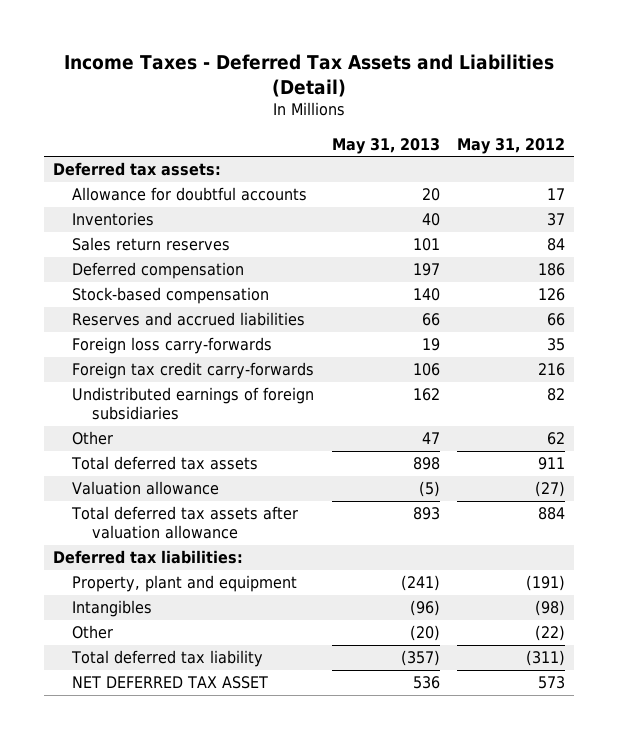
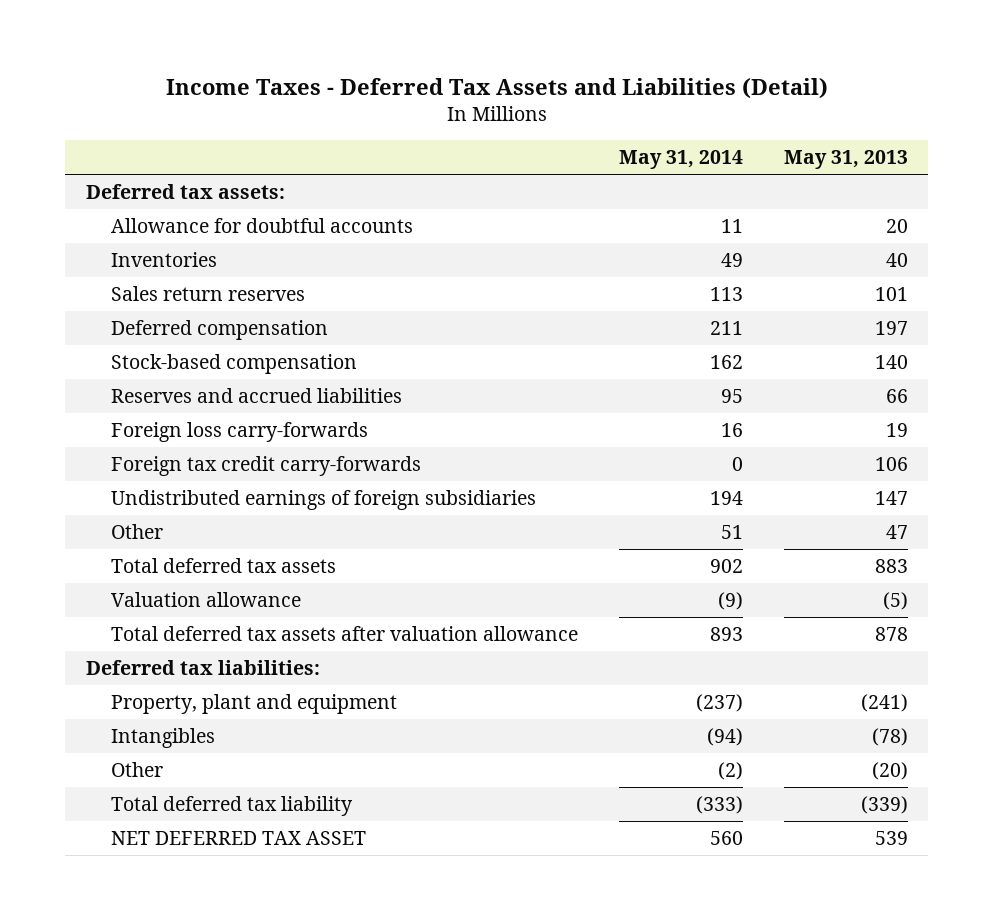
- | May 31, 2013 | May 31, 2012
+ | May 31, 2014 | May 31, 2013
- Undistributed earnings of foreign subsidiaries | 162 | 82
+ Undistributed earnings of foreign subsidiaries | 194 | 147
- Total deferred tax assets | 898 | 911
+ Total deferred tax assets | 902 | 883
- Total deferred tax assets after valuation allowance | 893 | 884
+ Total deferred tax assets after valuation allowance | 893 | 878
- Intangibles | (96) | (98)
+ Intangibles | (94) | (78)
- Total deferred tax liability | (357) | (311)
- NET DEFERRED TAX ASSET | 536 | 573
+ Total deferred tax liability | (333) | (339)
+ NET DEFERRED TAX ASSET | 560 | 539

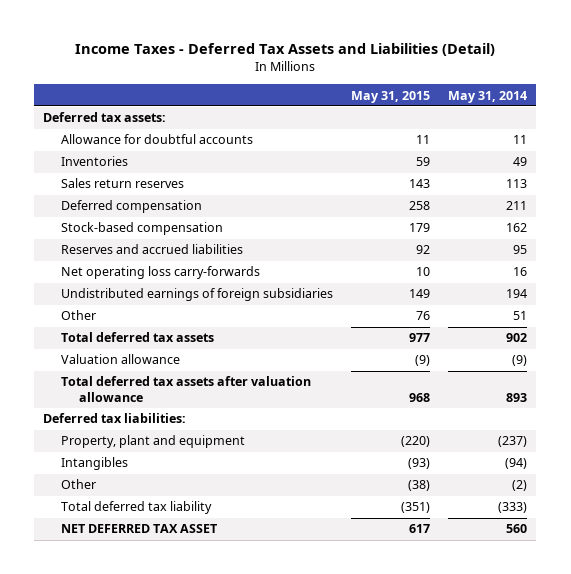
- | May 31, 2014 | May 31, 2013
+ | May 31, 2015 | May 31, 2014
- Foreign loss carry-forwards | 16 | 19
- Foreign tax credit carry-forwards | 0 | 106
+ Net operating loss carry-forwards | 10 | 16

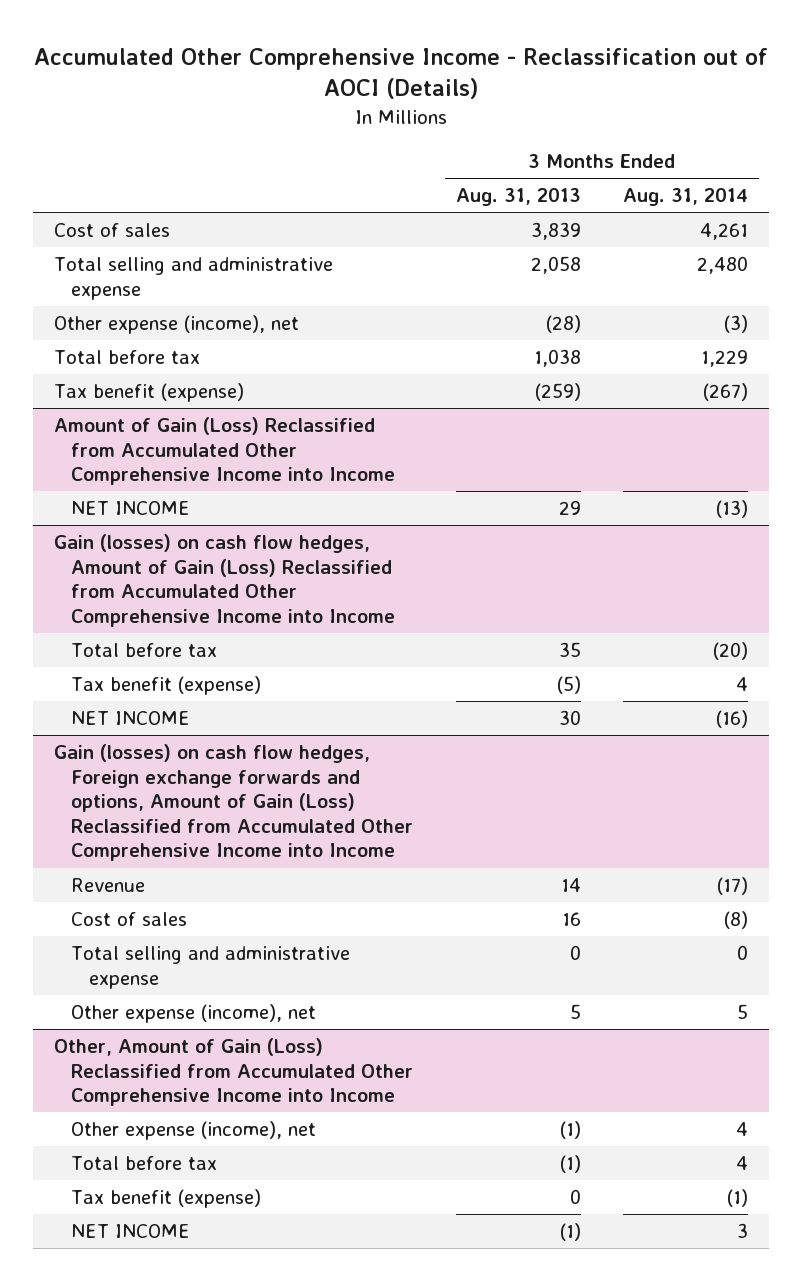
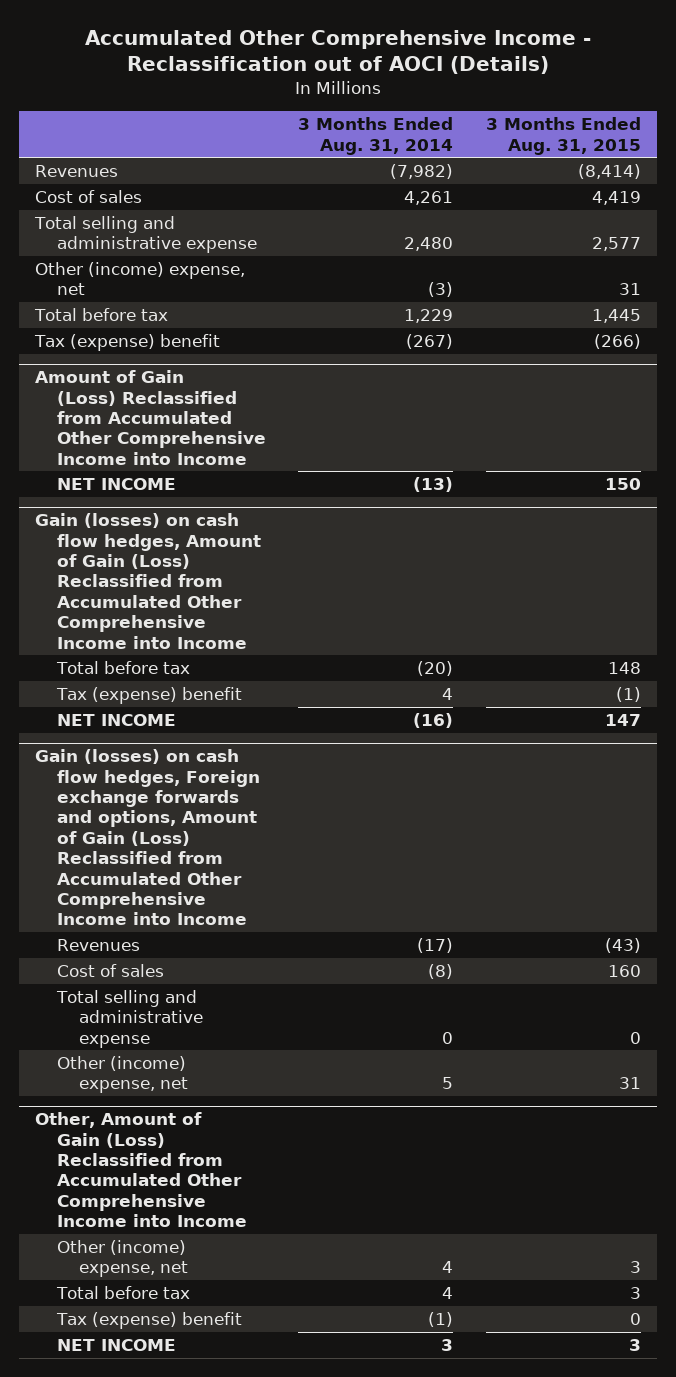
- | 3 Months Ended Aug. 31, 2013 | 3 Months Ended Aug. 31, 2014
+ | 3 Months Ended Aug. 31, 2014 | 3 Months Ended Aug. 31, 2015
+ Revenues | (7,982) | (8,414)
- Other expense (income), net | (28) | (3)
+ Other (income) expense, net | (3) | 31
- Tax benefit (expense) | (259) | (267)
+ Tax (expense) benefit | (267) | (266)
@ Gain (losses) on cash flow hedges, Amount of Gain (Loss) Reclassified from Accumulated Other Comprehensive Income into Income
- Tax benefit (expense) | (5) | 4
+ Tax (expense) benefit | 4 | (1)
@ Gain (losses) on cash flow hedges, Foreign exchange forwards and options, Amount of Gain (Loss) Reclassified from Accumulated Other Comprehensive Income into Income
- Revenue | 14 | (17)
+ Revenues | (17) | (43)
- Other expense (income), net | 5 | 5
+ Other (income) expense, net | 5 | 31
@ Other, Amount of Gain (Loss) Reclassified from Accumulated Other Comprehensive Income into Income
- Other expense (income), net | (1) | 4
+ Other (income) expense, net | 4 | 3
- Tax benefit (expense) | 0 | (1)
+ Tax (expense) benefit | (1) | 0

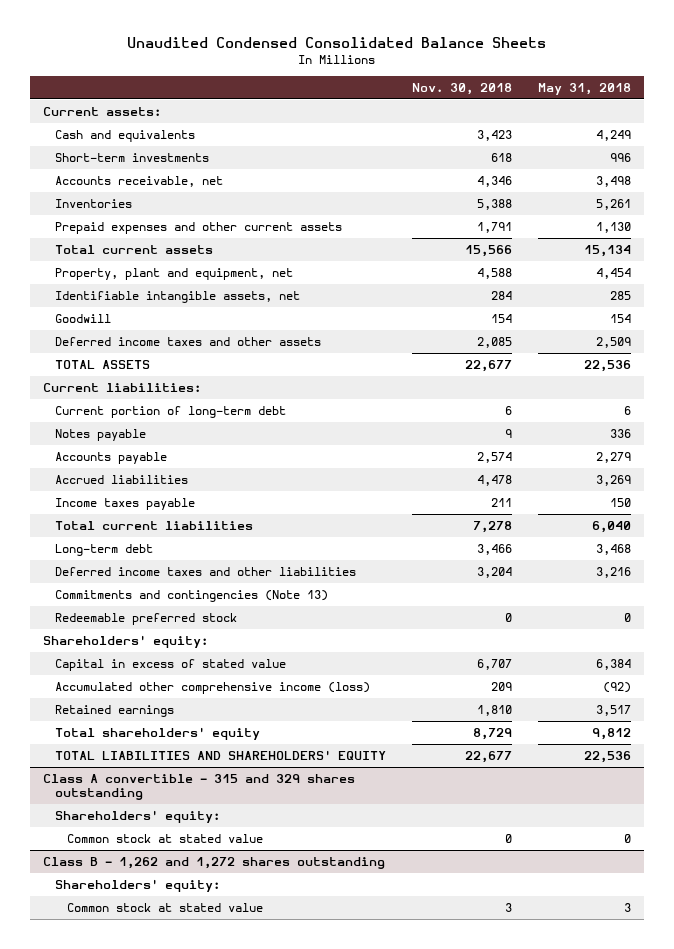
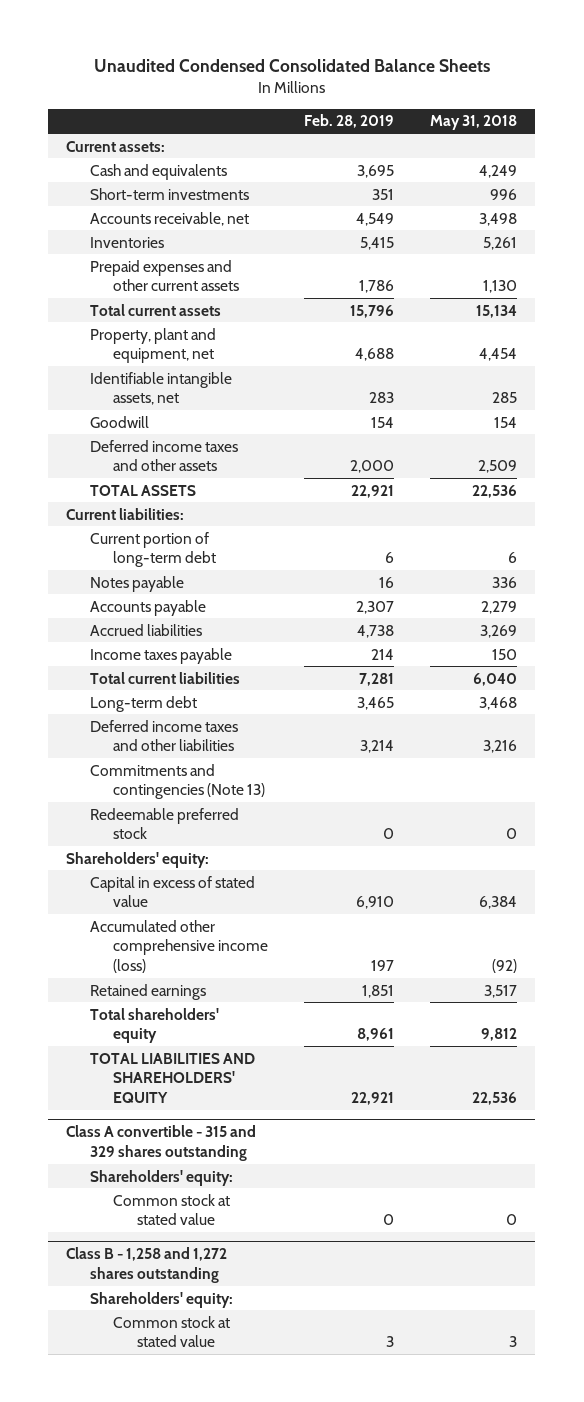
- | Nov. 30, 2018 | May 31, 2018
+ | Feb. 28, 2019 | May 31, 2018
- Class B - 1,262 and 1,272 shares outstanding
+ Class B - 1,258 and 1,272 shares outstanding

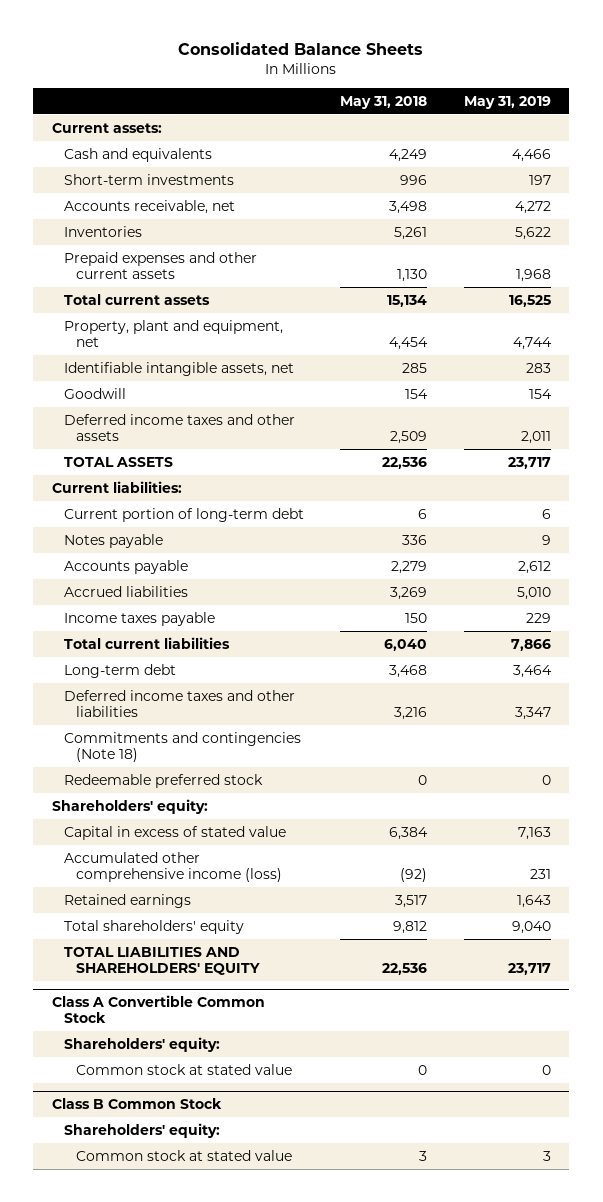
- Unaudited Condensed Consolidated Balance Sheets
+ Consolidated Balance Sheets
- | Feb. 28, 2019 | May 31, 2018
+ | May 31, 2018 | May 31, 2019
- Commitments and contingencies (Note 13)
+ Commitments and contingencies (Note 18)
- Class A convertible - 315 and 329 shares outstanding
+ Class A Convertible Common Stock
- Class B - 1,258 and 1,272 shares outstanding
+ Class B Common Stock

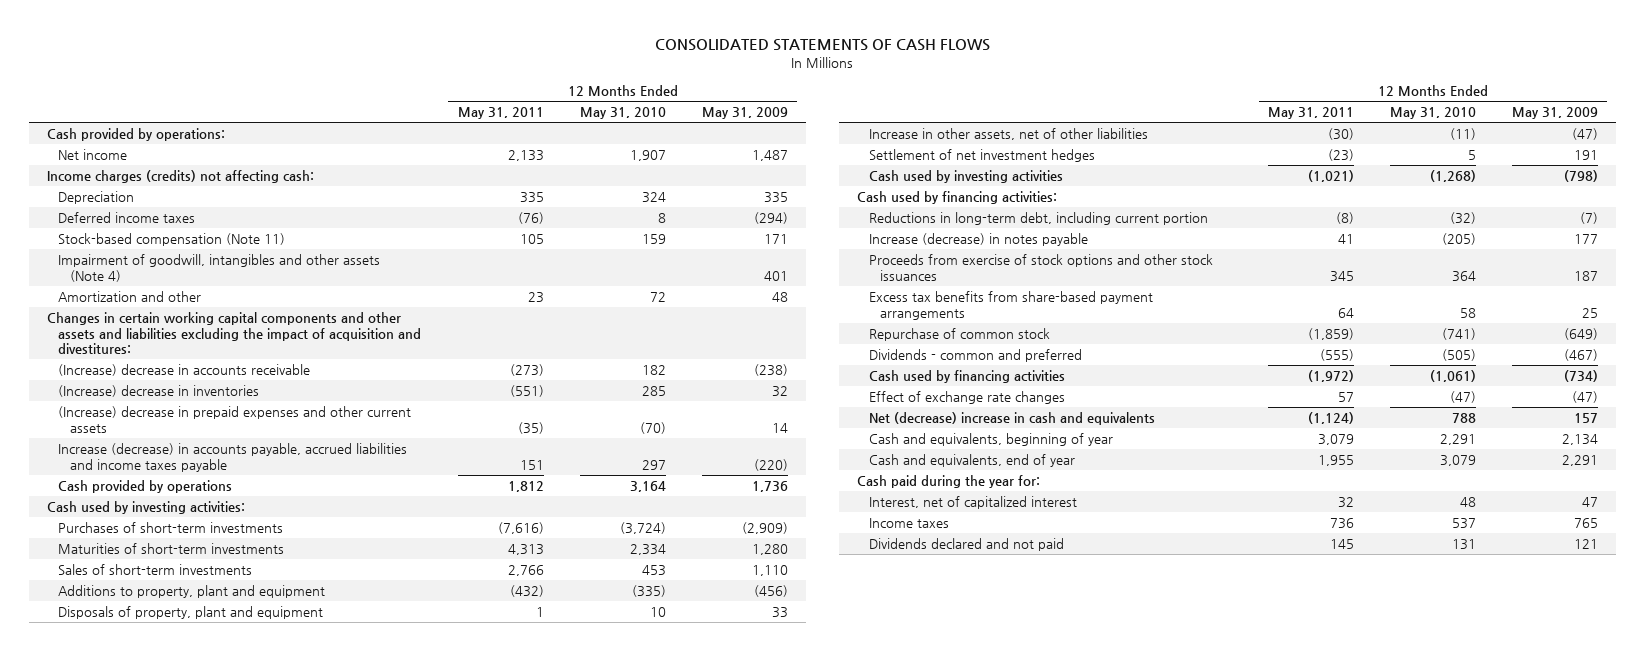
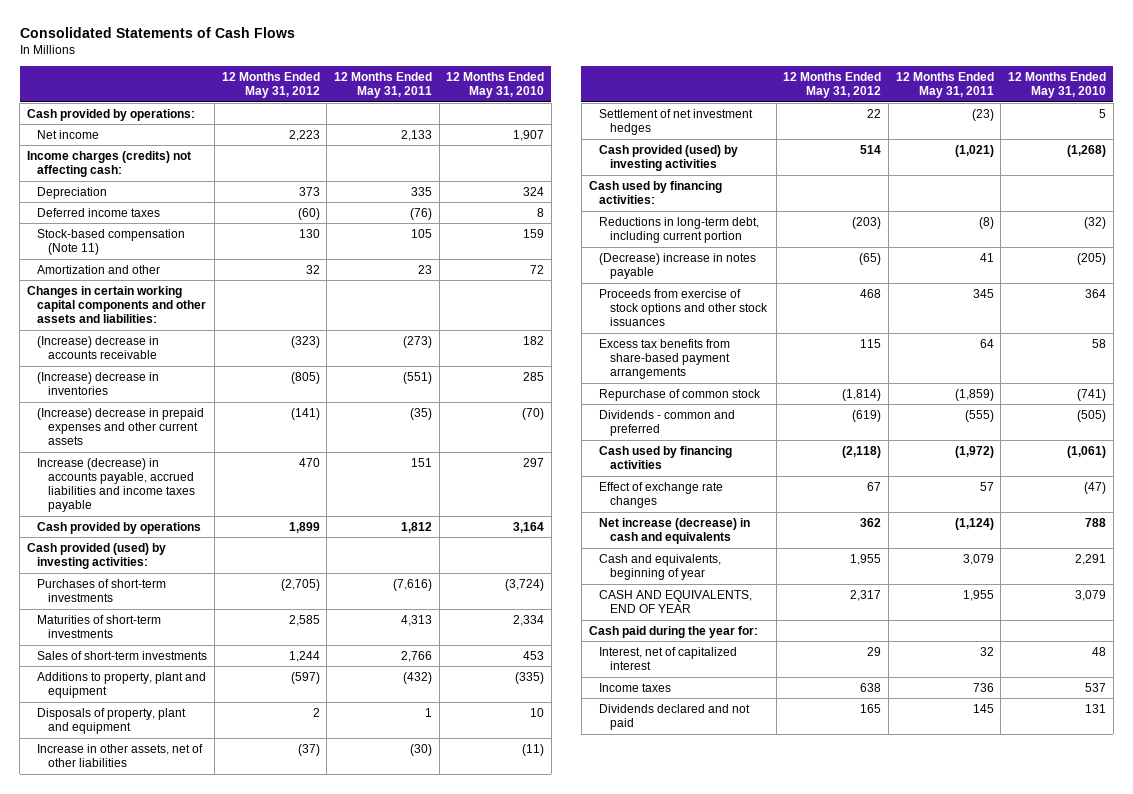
- CONSOLIDATED STATEMENTS OF CASH FLOWS
+ Consolidated Statements of Cash Flows
- | 12 Months Ended May 31, 2011 | 12 Months Ended May 31, 2010 | 12 Months Ended May 31, 2009
+ | 12 Months Ended May 31, 2012 | 12 Months Ended May 31, 2011 | 12 Months Ended May 31, 2010
- Impairment of goodwill, intangibles and other assets (Note 4) | | | 401
- Changes in certain working capital components and other assets and liabilities excluding the impact of acquisition and divestitures:
+ Changes in certain working capital components and other assets and liabilities:
- Cash used by investing activities:
+ Cash provided (used) by investing activities:
- Cash used by investing activities | (1,021) | (1,268) | (798)
+ Cash provided (used) by investing activities | 514 | (1,021) | (1,268)
- Increase (decrease) in notes payable | 41 | (205) | 177
+ (Decrease) increase in notes payable | (65) | 41 | (205)
- Net (decrease) increase in cash and equivalents | (1,124) | 788 | 157
+ Net increase (decrease) in cash and equivalents | 362 | (1,124) | 788
- Cash and equivalents, end of year | 1,955 | 3,079 | 2,291
+ CASH AND EQUIVALENTS, END OF YEAR | 2,317 | 1,955 | 3,079

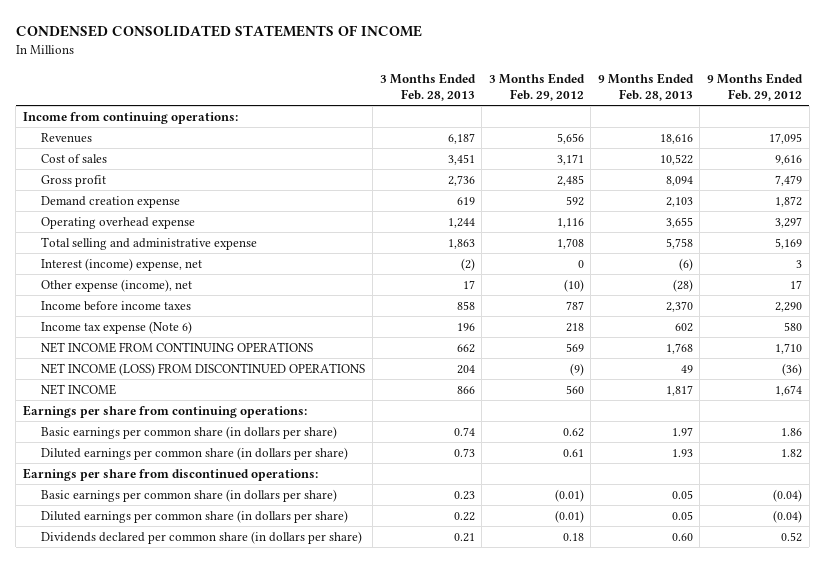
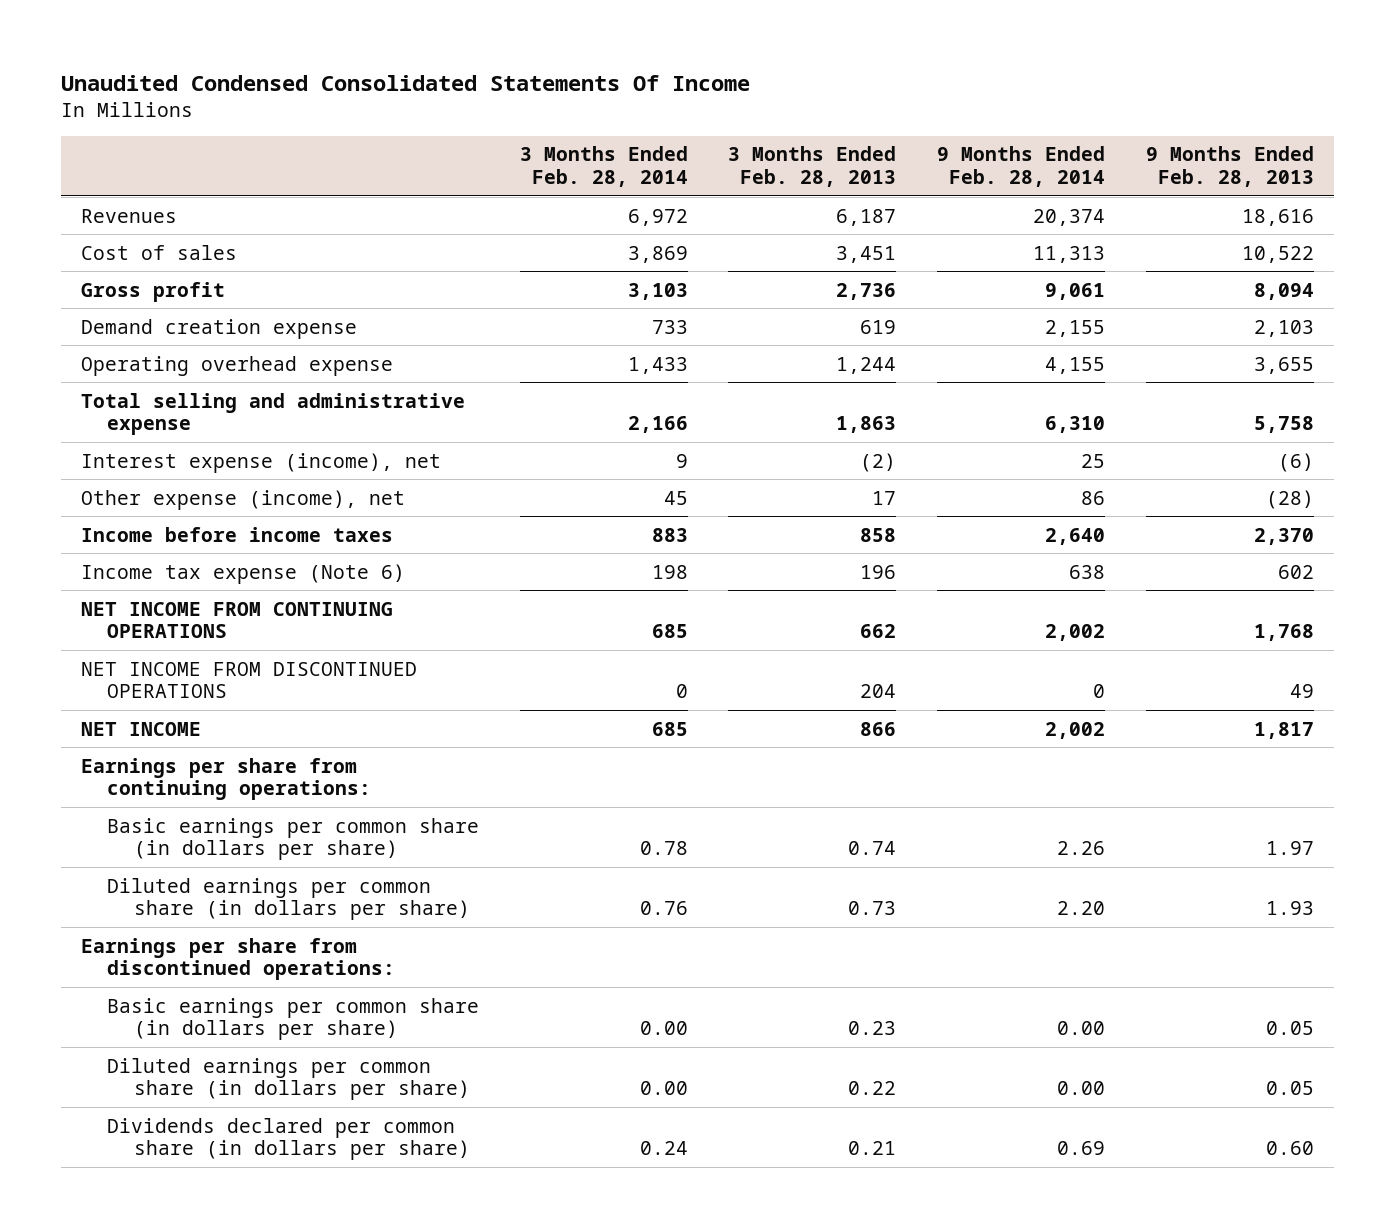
- CONDENSED CONSOLIDATED STATEMENTS OF INCOME
+ Unaudited Condensed Consolidated Statements Of Income
- | 3 Months Ended Feb. 28, 2013 | 3 Months Ended Feb. 29, 2012 | 9 Months Ended Feb. 28, 2013 | 9 Months Ended Feb. 29, 2012
+ | 3 Months Ended Feb. 28, 2014 | 3 Months Ended Feb. 28, 2013 | 9 Months Ended Feb. 28, 2014 | 9 Months Ended Feb. 28, 2013
- Income from continuing operations:
- Interest (income) expense, net | (2) | 0 | (6) | 3
+ Interest expense (income), net | 9 | (2) | 25 | (6)
- NET INCOME (LOSS) FROM DISCONTINUED OPERATIONS | 204 | (9) | 49 | (36)
+ NET INCOME FROM DISCONTINUED OPERATIONS | 0 | 204 | 0 | 49

